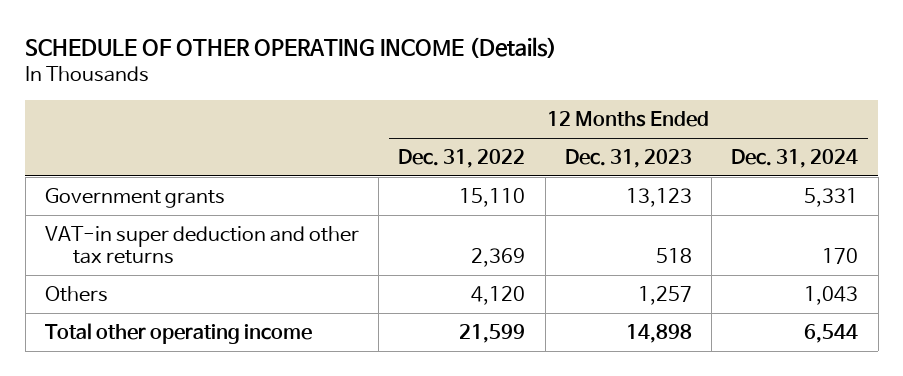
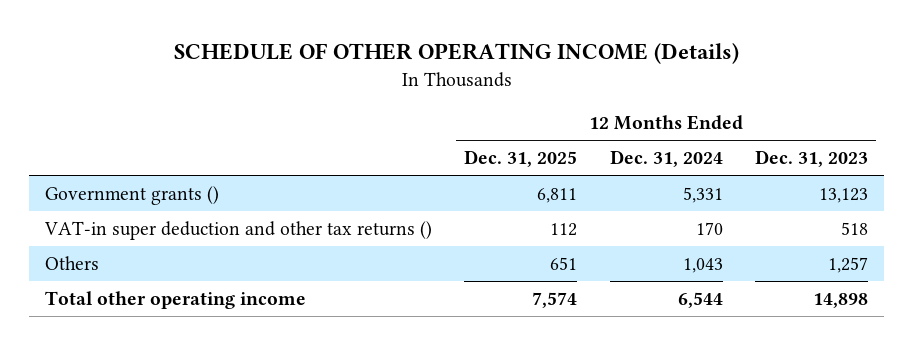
- | 12 Months Ended Dec. 31, 2022 | 12 Months Ended Dec. 31, 2023 | 12 Months Ended Dec. 31, 2024
+ | 12 Months Ended Dec. 31, 2025 | 12 Months Ended Dec. 31, 2024 | 12 Months Ended Dec. 31, 2023
- Government grants | 15,110 | 13,123 | 5,331
- VAT-in super deduction and other tax returns | 2,369 | 518 | 170
+ Government grants () | 6,811 | 5,331 | 13,123
+ VAT-in super deduction and other tax returns () | 112 | 170 | 518

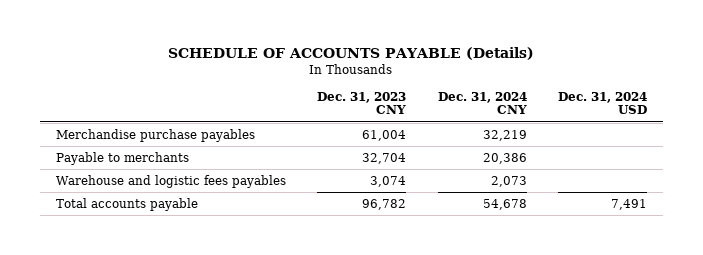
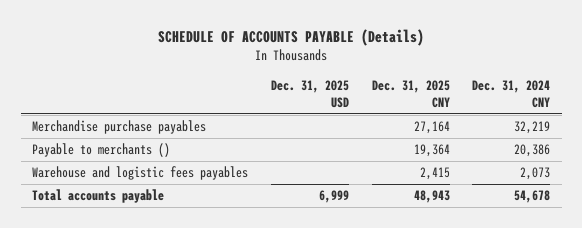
- | Dec. 31, 2023 CNY | Dec. 31, 2024 CNY | Dec. 31, 2024 USD
+ | Dec. 31, 2025 USD | Dec. 31, 2025 CNY | Dec. 31, 2024 CNY
- Payable to merchants | 32,704 | 20,386 |
+ Payable to merchants () | | 19,364 | 20,386

